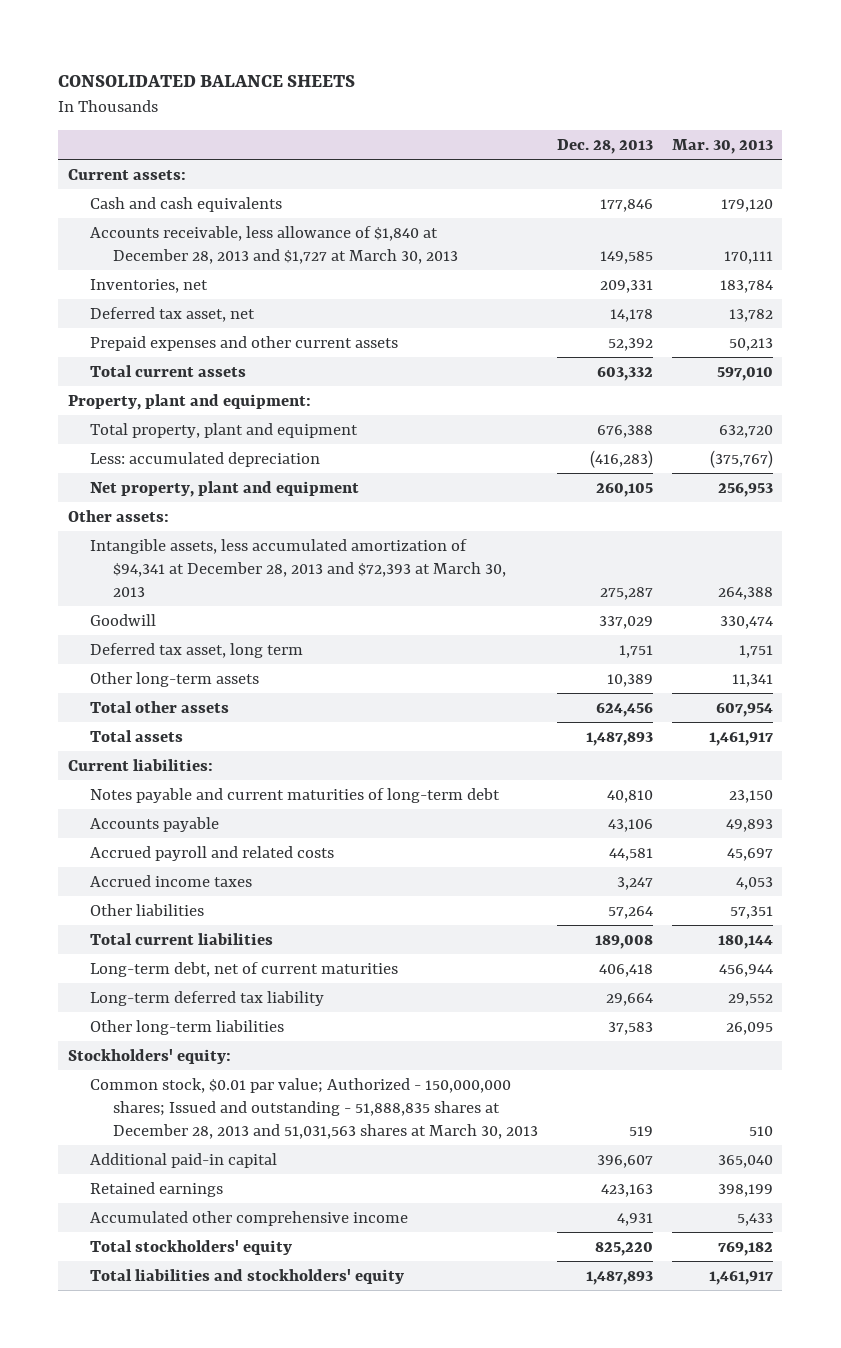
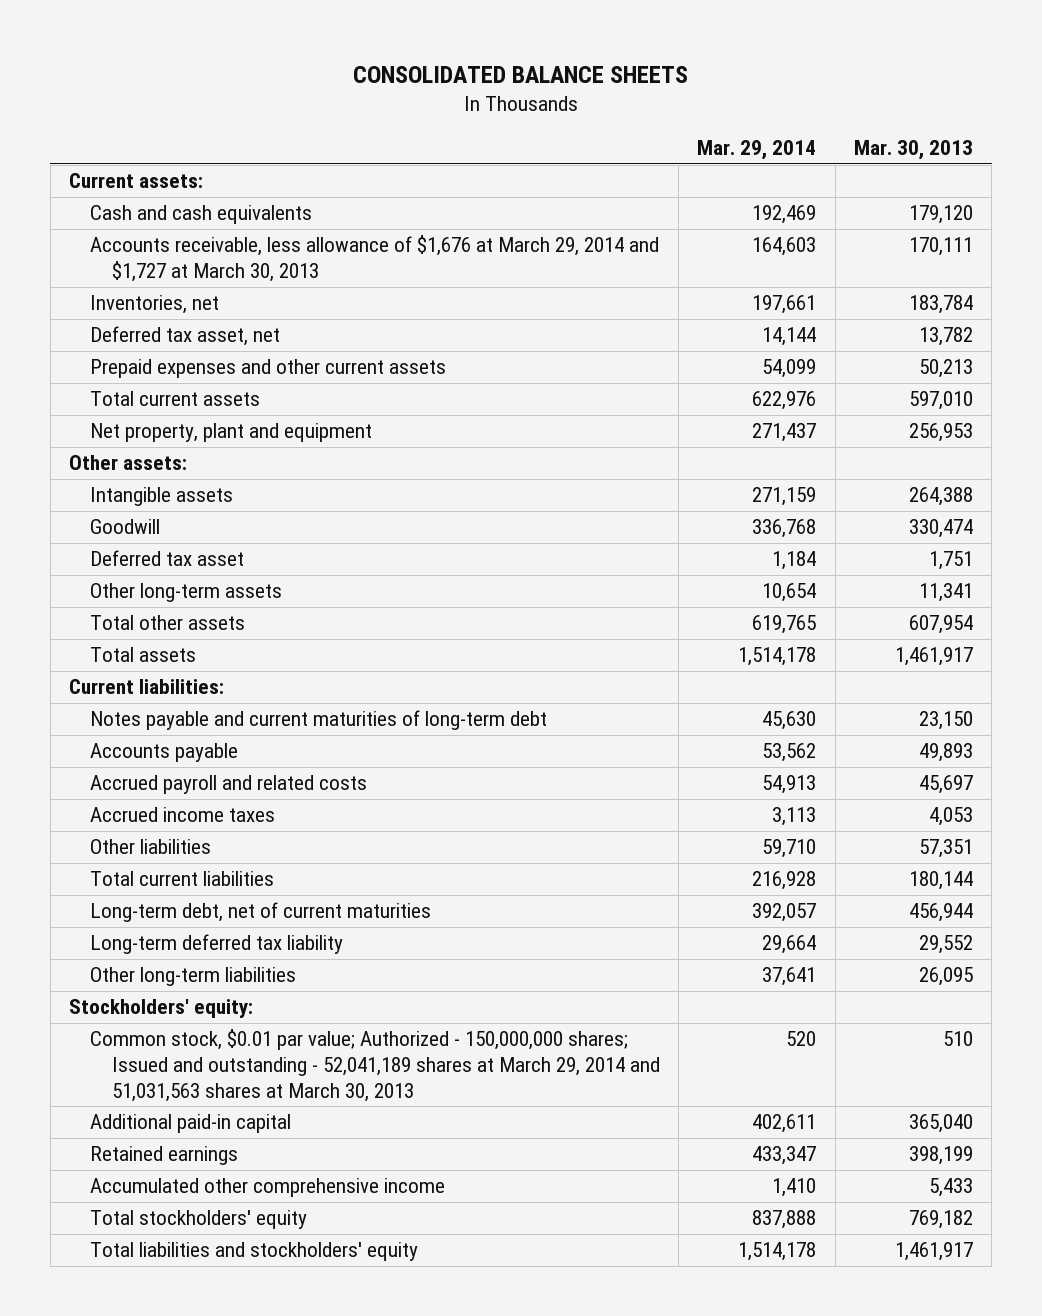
- | Dec. 28, 2013 | Mar. 30, 2013
+ | Mar. 29, 2014 | Mar. 30, 2013
- Accounts receivable, less allowance of $1,840 at December 28, 2013 and $1,727 at March 30, 2013 | 149,585 | 170,111
+ Accounts receivable, less allowance of $1,676 at March 29, 2014 and $1,727 at March 30, 2013 | 164,603 | 170,111
- Property, plant and equipment:
- Total property, plant and equipment | 676,388 | 632,720
- Less: accumulated depreciation | (416,283) | (375,767)
- Intangible assets, less accumulated amortization of $94,341 at December 28, 2013 and $72,393 at March 30, 2013 | 275,287 | 264,388
+ Intangible assets | 271,159 | 264,388
- Deferred tax asset, long term | 1,751 | 1,751
+ Deferred tax asset | 1,184 | 1,751
- Common stock, $0.01 par value; Authorized - 150,000,000 shares; Issued and outstanding - 51,888,835 shares at December 28, 2013 and 51,031,563 shares at March 30, 2013 | 519 | 510
+ Common stock, $0.01 par value; Authorized - 150,000,000 shares; Issued and outstanding - 52,041,189 shares at March 29, 2014 and 51,031,563 shares at March 30, 2013 | 520 | 510

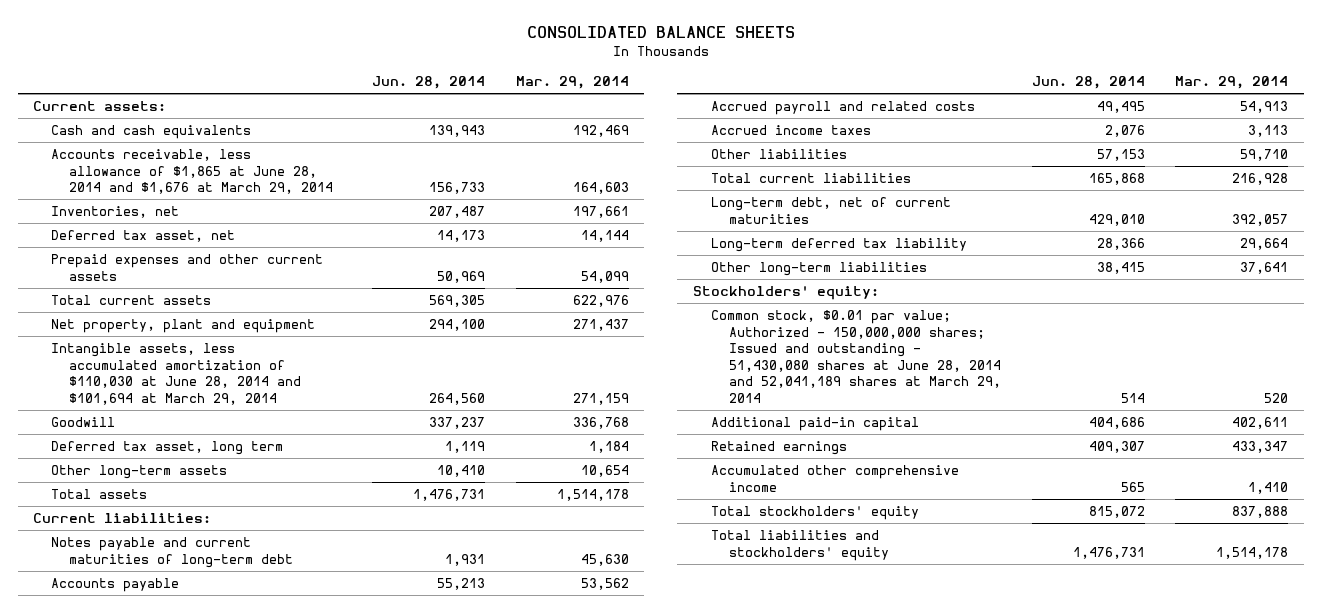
- | Mar. 29, 2014 | Mar. 30, 2013
+ | Jun. 28, 2014 | Mar. 29, 2014
- Accounts receivable, less allowance of $1,676 at March 29, 2014 and $1,727 at March 30, 2013 | 164,603 | 170,111
+ Accounts receivable, less allowance of $1,865 at June 28, 2014 and $1,676 at March 29, 2014 | 156,733 | 164,603
- Other assets:
- Intangible assets | 271,159 | 264,388
+ Intangible assets, less accumulated amortization of $110,030 at June 28, 2014 and $101,694 at March 29, 2014 | 264,560 | 271,159
- Deferred tax asset | 1,184 | 1,751
+ Deferred tax asset, long term | 1,119 | 1,184
- Total other assets | 619,765 | 607,954
- Common stock, $0.01 par value; Authorized - 150,000,000 shares; Issued and outstanding - 52,041,189 shares at March 29, 2014 and 51,031,563 shares at March 30, 2013 | 520 | 510
+ Common stock, $0.01 par value; Authorized - 150,000,000 shares; Issued and outstanding - 51,430,080 shares at June 28, 2014 and 52,041,189 shares at March 29, 2014 | 514 | 520

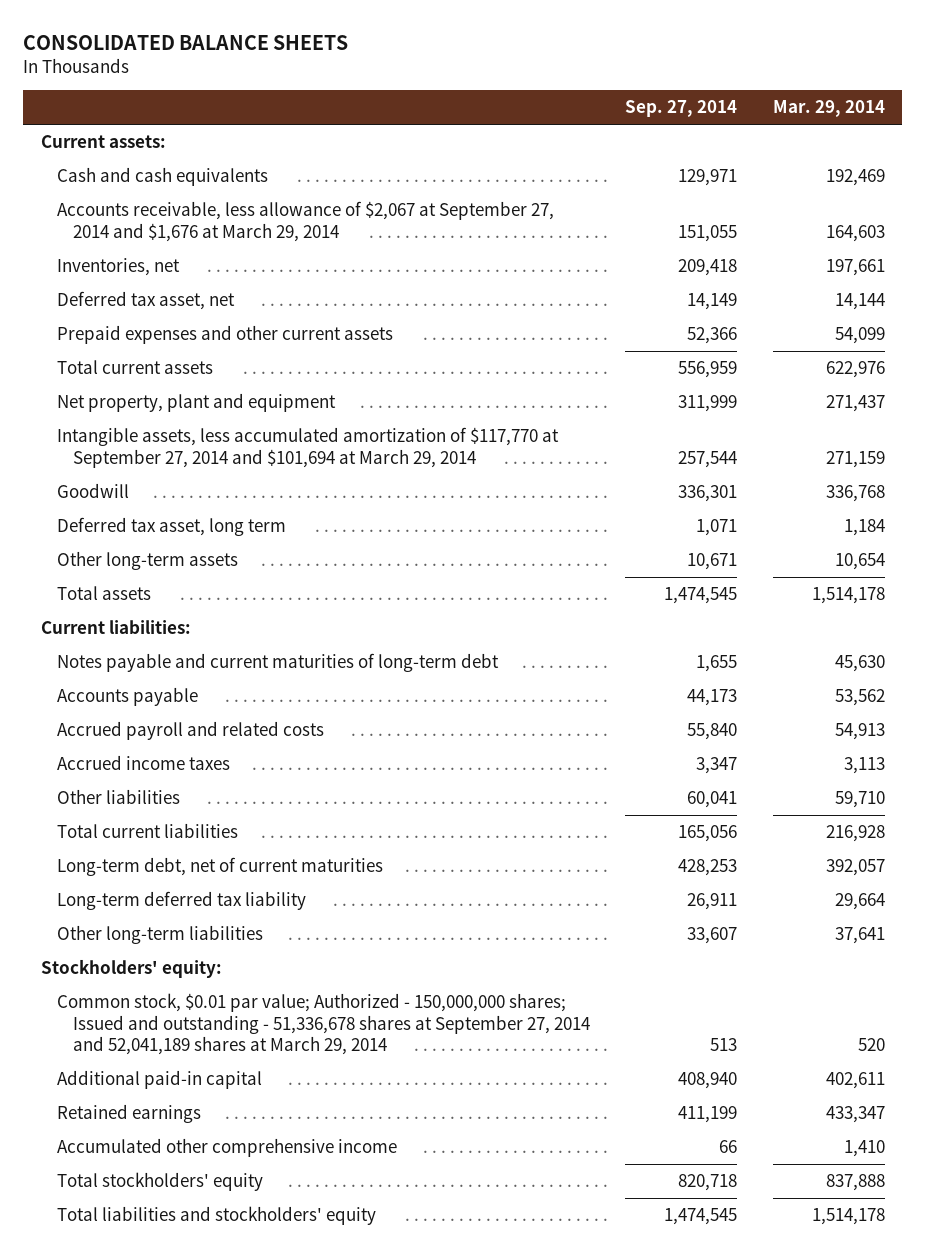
- | Jun. 28, 2014 | Mar. 29, 2014
+ | Sep. 27, 2014 | Mar. 29, 2014
- Accounts receivable, less allowance of $1,865 at June 28, 2014 and $1,676 at March 29, 2014 | 156,733 | 164,603
+ Accounts receivable, less allowance of $2,067 at September 27, 2014 and $1,676 at March 29, 2014 | 151,055 | 164,603
- Intangible assets, less accumulated amortization of $110,030 at June 28, 2014 and $101,694 at March 29, 2014 | 264,560 | 271,159
+ Intangible assets, less accumulated amortization of $117,770 at September 27, 2014 and $101,694 at March 29, 2014 | 257,544 | 271,159
- Common stock, $0.01 par value; Authorized - 150,000,000 shares; Issued and outstanding - 51,430,080 shares at June 28, 2014 and 52,041,189 shares at March 29, 2014 | 514 | 520
+ Common stock, $0.01 par value; Authorized - 150,000,000 shares; Issued and outstanding - 51,336,678 shares at September 27, 2014 and 52,041,189 shares at March 29, 2014 | 513 | 520

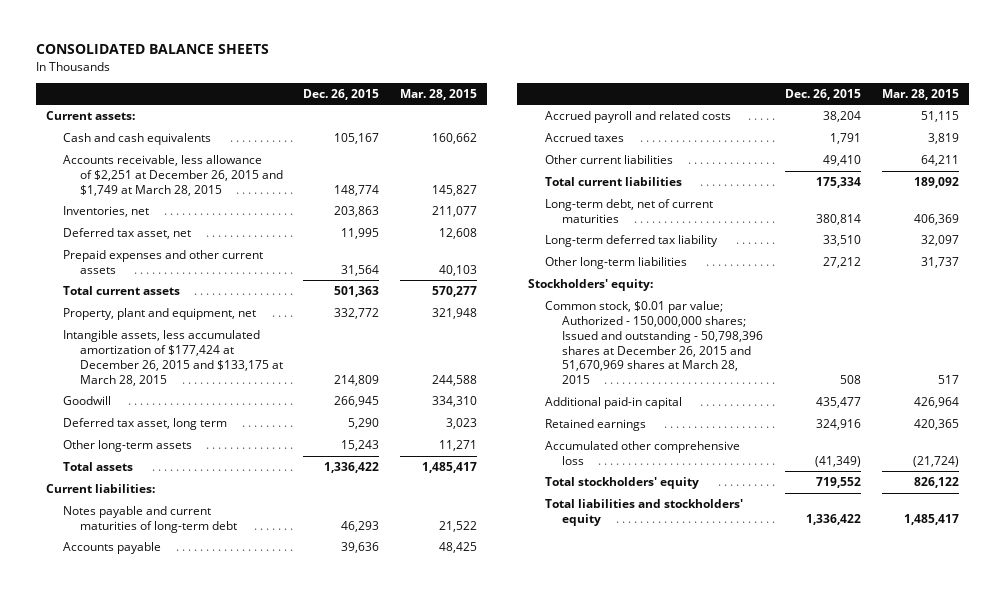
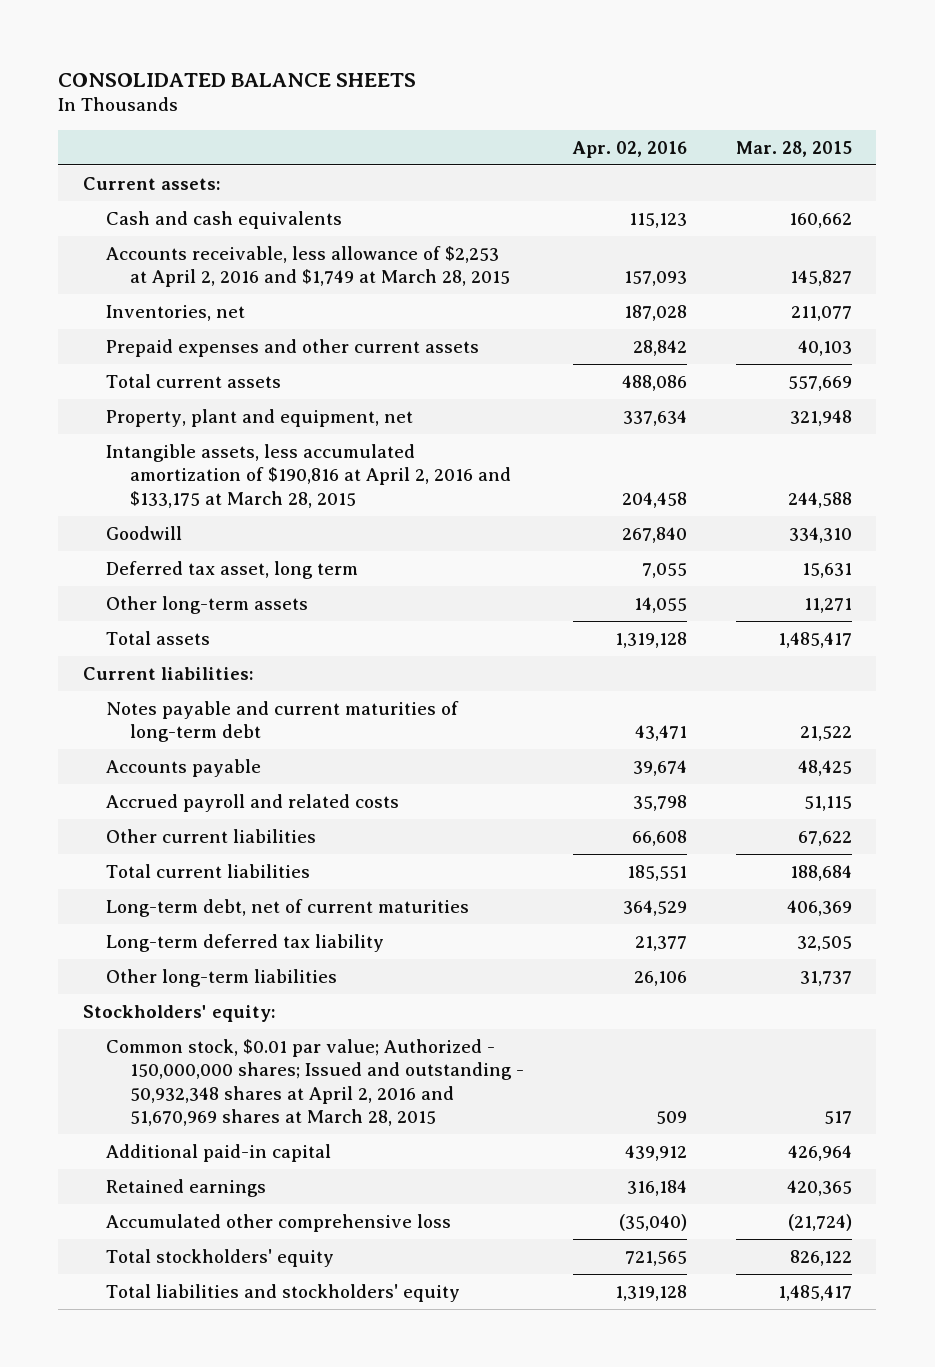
- | Dec. 26, 2015 | Mar. 28, 2015
+ | Apr. 02, 2016 | Mar. 28, 2015
- Accounts receivable, less allowance of $2,251 at December 26, 2015 and $1,749 at March 28, 2015 | 148,774 | 145,827
+ Accounts receivable, less allowance of $2,253 at April 2, 2016 and $1,749 at March 28, 2015 | 157,093 | 145,827
- Deferred tax asset, net | 11,995 | 12,608
- Total current assets | 501,363 | 570,277
+ Total current assets | 488,086 | 557,669
- Intangible assets, less accumulated amortization of $177,424 at December 26, 2015 and $133,175 at March 28, 2015 | 214,809 | 244,588
+ Intangible assets, less accumulated amortization of $190,816 at April 2, 2016 and $133,175 at March 28, 2015 | 204,458 | 244,588
- Deferred tax asset, long term | 5,290 | 3,023
+ Deferred tax asset, long term | 7,055 | 15,631
- Accrued taxes | 1,791 | 3,819
- Other current liabilities | 49,410 | 64,211
- Total current liabilities | 175,334 | 189,092
+ Other current liabilities | 66,608 | 67,622
+ Total current liabilities | 185,551 | 188,684
- Long-term deferred tax liability | 33,510 | 32,097
+ Long-term deferred tax liability | 21,377 | 32,505
- Common stock, $0.01 par value; Authorized - 150,000,000 shares; Issued and outstanding - 50,798,396 shares at December 26, 2015 and 51,670,969 shares at March 28, 2015 | 508 | 517
+ Common stock, $0.01 par value; Authorized - 150,000,000 shares; Issued and outstanding - 50,932,348 shares at April 2, 2016 and 51,670,969 shares at March 28, 2015 | 509 | 517

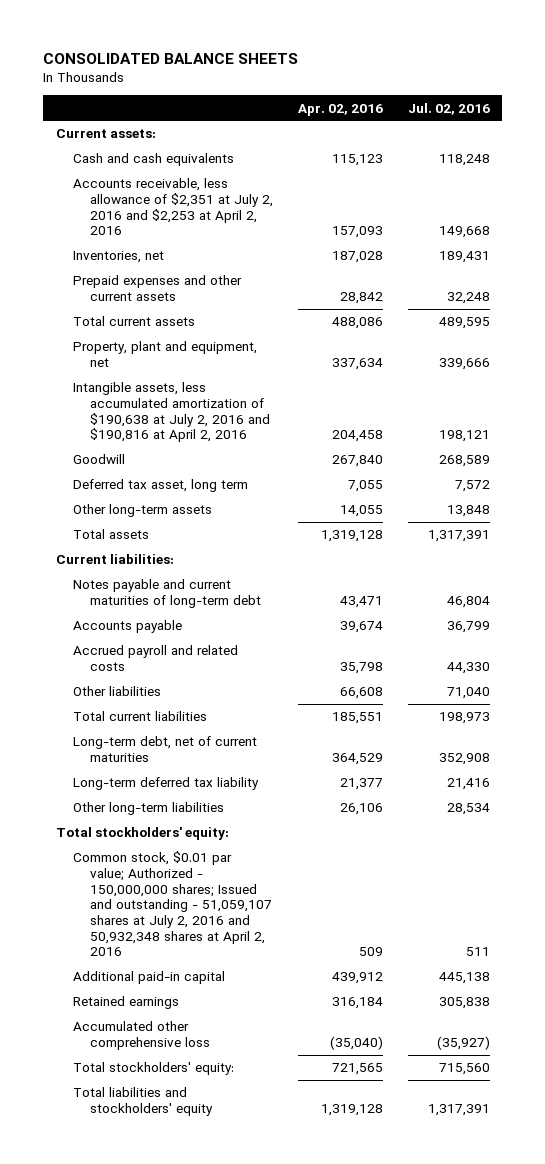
- | Apr. 02, 2016 | Mar. 28, 2015
+ | Apr. 02, 2016 | Jul. 02, 2016
- Accounts receivable, less allowance of $2,253 at April 2, 2016 and $1,749 at March 28, 2015 | 157,093 | 145,827
+ Accounts receivable, less allowance of $2,351 at July 2, 2016 and $2,253 at April 2, 2016 | 157,093 | 149,668
- Intangible assets, less accumulated amortization of $190,816 at April 2, 2016 and $133,175 at March 28, 2015 | 204,458 | 244,588
+ Intangible assets, less accumulated amortization of $190,638 at July 2, 2016 and $190,816 at April 2, 2016 | 204,458 | 198,121
- Other current liabilities | 66,608 | 67,622
+ Other liabilities | 66,608 | 71,040
- Stockholders' equity:
- Common stock, $0.01 par value; Authorized - 150,000,000 shares; Issued and outstanding - 50,932,348 shares at April 2, 2016 and 51,670,969 shares at March 28, 2015 | 509 | 517
+ Total stockholders' equity:
+ Common stock, $0.01 par value; Authorized - 150,000,000 shares; Issued and outstanding - 51,059,107 shares at July 2, 2016 and 50,932,348 shares at April 2, 2016 | 509 | 511
- Total stockholders' equity | 721,565 | 826,122
+ Total stockholders' equity: | 721,565 | 715,560

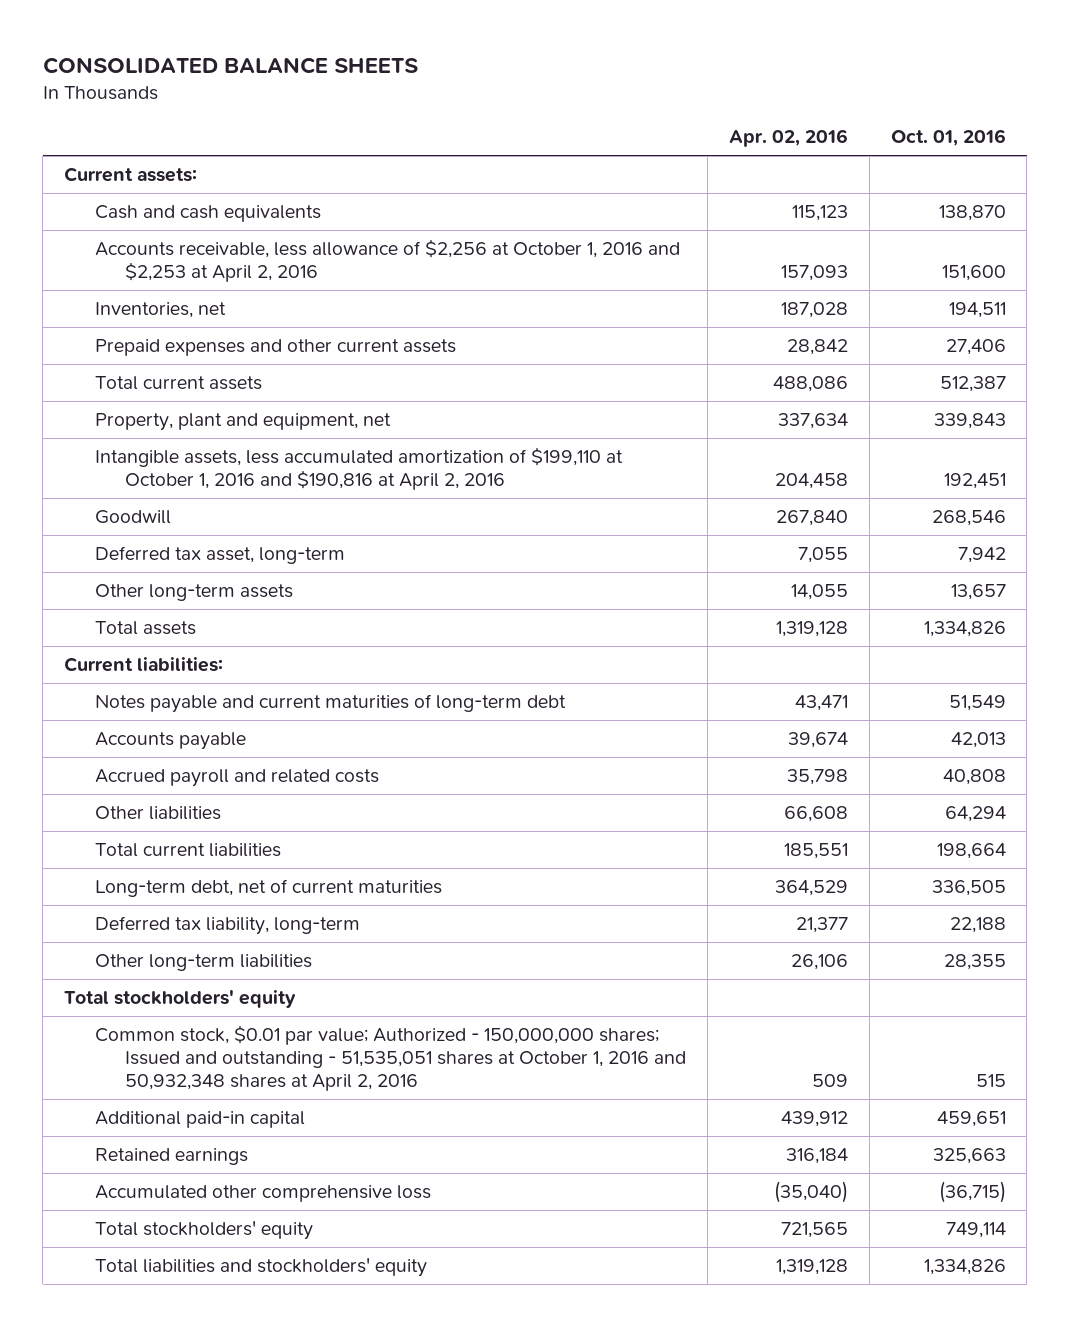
- | Apr. 02, 2016 | Jul. 02, 2016
+ | Apr. 02, 2016 | Oct. 01, 2016
- Accounts receivable, less allowance of $2,351 at July 2, 2016 and $2,253 at April 2, 2016 | 157,093 | 149,668
+ Accounts receivable, less allowance of $2,256 at October 1, 2016 and $2,253 at April 2, 2016 | 157,093 | 151,600
- Intangible assets, less accumulated amortization of $190,638 at July 2, 2016 and $190,816 at April 2, 2016 | 204,458 | 198,121
+ Intangible assets, less accumulated amortization of $199,110 at October 1, 2016 and $190,816 at April 2, 2016 | 204,458 | 192,451
- Deferred tax asset, long term | 7,055 | 7,572
+ Deferred tax asset, long-term | 7,055 | 7,942
- Long-term deferred tax liability | 21,377 | 21,416
+ Deferred tax liability, long-term | 21,377 | 22,188
- Total stockholders' equity:
- Common stock, $0.01 par value; Authorized - 150,000,000 shares; Issued and outstanding - 51,059,107 shares at July 2, 2016 and 50,932,348 shares at April 2, 2016 | 509 | 511
+ Total stockholders' equity
+ Common stock, $0.01 par value; Authorized - 150,000,000 shares; Issued and outstanding - 51,535,051 shares at October 1, 2016 and 50,932,348 shares at April 2, 2016 | 509 | 515
- Total stockholders' equity: | 721,565 | 715,560
+ Total stockholders' equity | 721,565 | 749,114

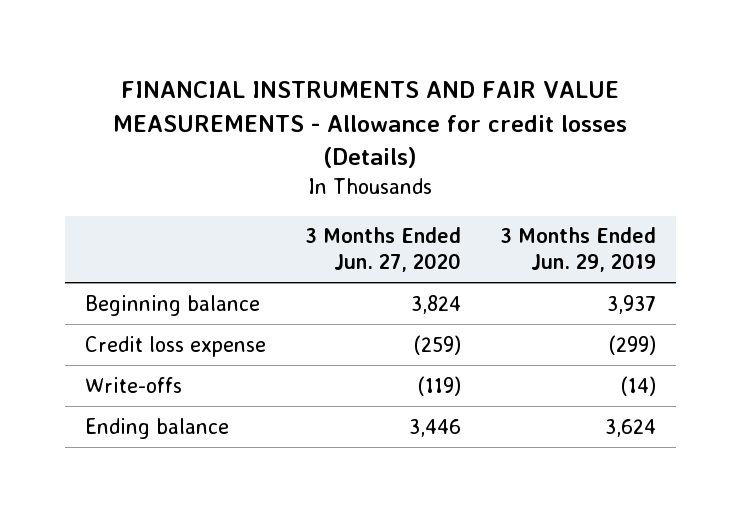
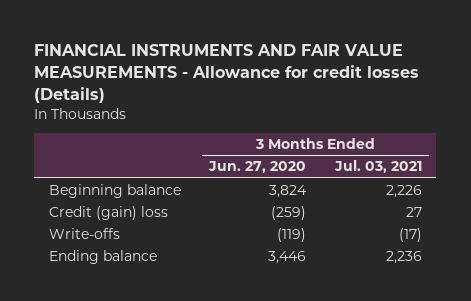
- | 3 Months Ended Jun. 27, 2020 | 3 Months Ended Jun. 29, 2019
+ | 3 Months Ended Jun. 27, 2020 | 3 Months Ended Jul. 03, 2021
- Credit loss expense | (259) | (299)
+ Credit (gain) loss | (259) | 27

